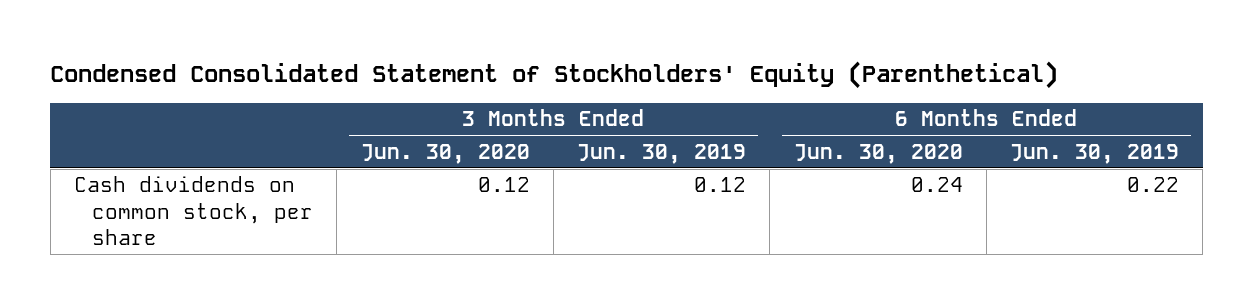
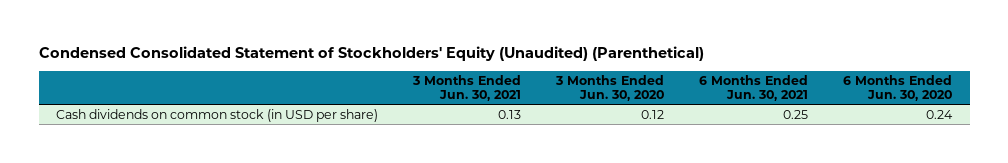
- Condensed Consolidated Statement of Stockholders' Equity (Parenthetical)
+ Condensed Consolidated Statement of Stockholders' Equity (Unaudited) (Parenthetical)
- | 3 Months Ended Jun. 30, 2020 | 3 Months Ended Jun. 30, 2019 | 6 Months Ended Jun. 30, 2020 | 6 Months Ended Jun. 30, 2019
+ | 3 Months Ended Jun. 30, 2021 | 3 Months Ended Jun. 30, 2020 | 6 Months Ended Jun. 30, 2021 | 6 Months Ended Jun. 30, 2020
- Cash dividends on common stock, per share | 0.12 | 0.12 | 0.24 | 0.22
+ Cash dividends on common stock (in USD per share) | 0.13 | 0.12 | 0.25 | 0.24

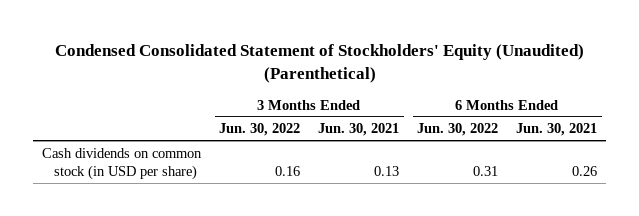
- | 3 Months Ended Jun. 30, 2021 | 3 Months Ended Jun. 30, 2020 | 6 Months Ended Jun. 30, 2021 | 6 Months Ended Jun. 30, 2020
+ | 3 Months Ended Jun. 30, 2022 | 3 Months Ended Jun. 30, 2021 | 6 Months Ended Jun. 30, 2022 | 6 Months Ended Jun. 30, 2021
- Cash dividends on common stock (in USD per share) | 0.13 | 0.12 | 0.25 | 0.24
+ Cash dividends on common stock (in USD per share) | 0.16 | 0.13 | 0.31 | 0.26

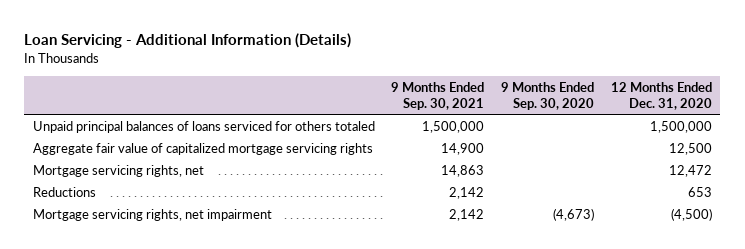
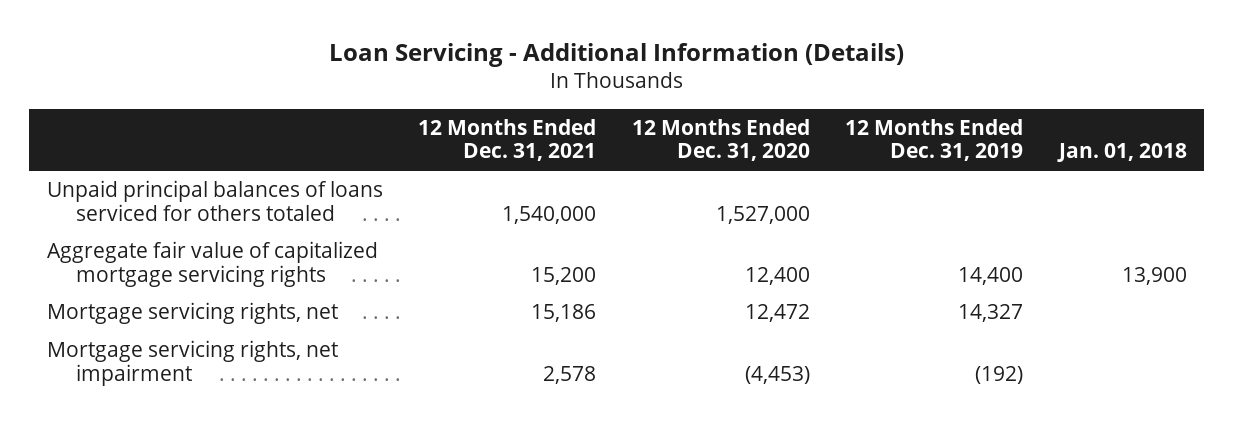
- | 9 Months Ended Sep. 30, 2021 | 9 Months Ended Sep. 30, 2020 | 12 Months Ended Dec. 31, 2020
+ | 12 Months Ended Dec. 31, 2021 | 12 Months Ended Dec. 31, 2020 | 12 Months Ended Dec. 31, 2019 | Jan. 01, 2018
- Unpaid principal balances of loans serviced for others totaled | 1,500,000 | | 1,500,000
- Aggregate fair value of capitalized mortgage servicing rights | 14,900 | | 12,500
+ Unpaid principal balances of loans serviced for others totaled | 1,540,000 | 1,527,000 | |
+ Aggregate fair value of capitalized mortgage servicing rights | 15,200 | 12,400 | 14,400 | 13,900
- Reductions | 2,142 | | 653
- Mortgage servicing rights, net impairment | 2,142 | (4,673) | (4,500)
+ Mortgage servicing rights, net impairment | 2,578 | (4,453) | (192) |

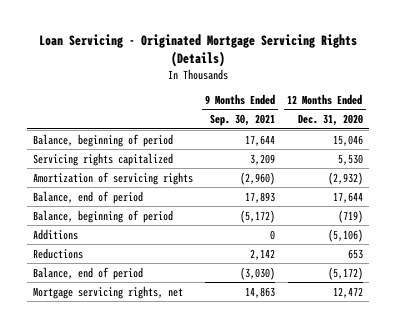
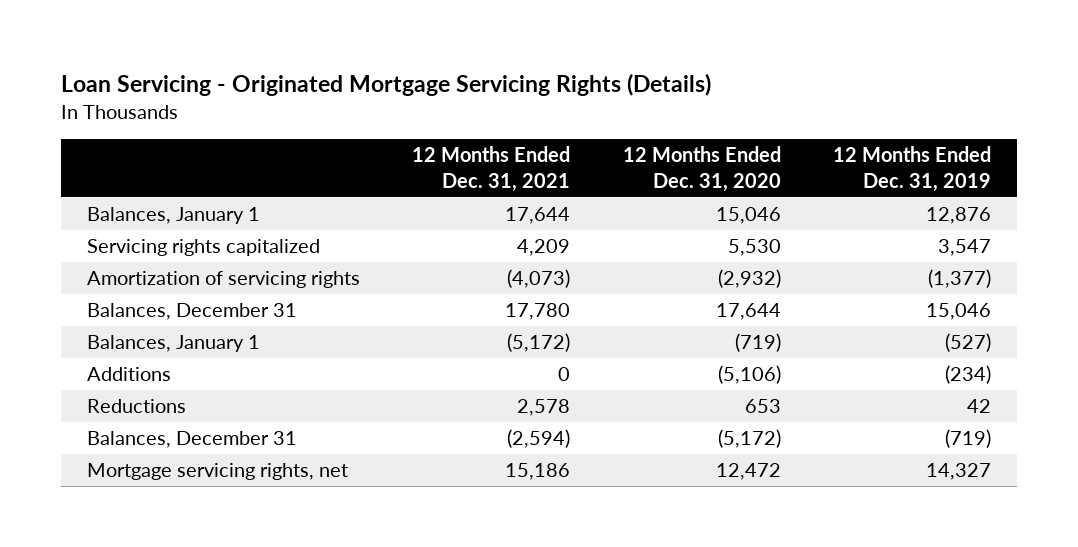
- | 9 Months Ended Sep. 30, 2021 | 12 Months Ended Dec. 31, 2020
+ | 12 Months Ended Dec. 31, 2021 | 12 Months Ended Dec. 31, 2020 | 12 Months Ended Dec. 31, 2019
- Balance, beginning of period | 17,644 | 15,046
+ Balances, January 1 | 17,644 | 15,046 | 12,876
- Balance, end of period | 17,893 | 17,644
- Balance, beginning of period | (5,172) | (719)
+ Balances, December 31 | 17,780 | 17,644 | 15,046
+ Balances, January 1 | (5,172) | (719) | (527)
- Balance, end of period | (3,030) | (5,172)
+ Balances, December 31 | (2,594) | (5,172) | (719)

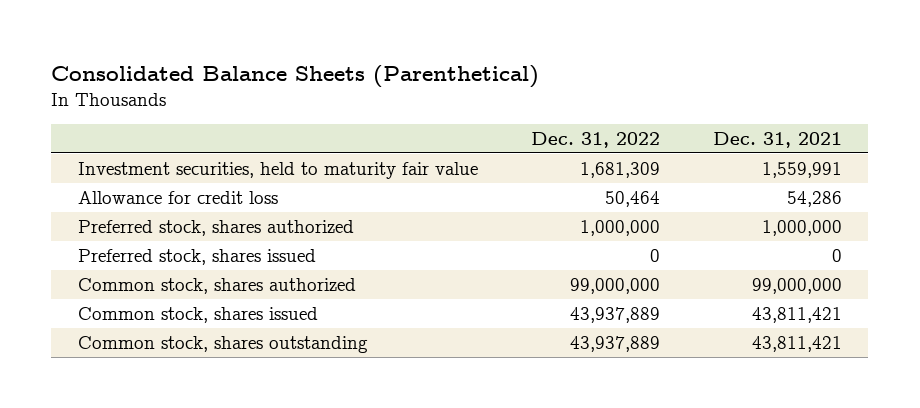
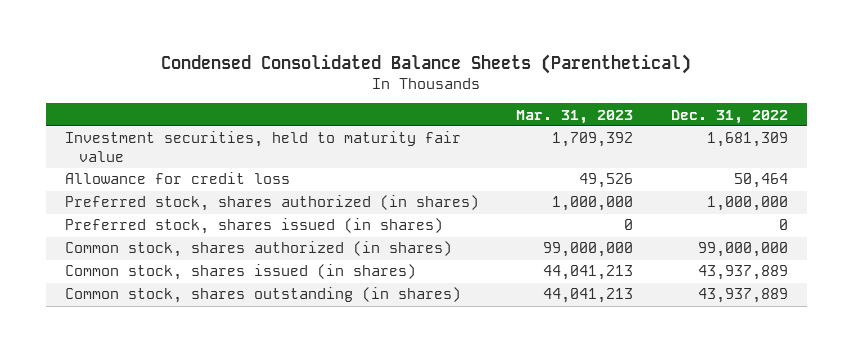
- Consolidated Balance Sheets (Parenthetical)
+ Condensed Consolidated Balance Sheets (Parenthetical)
- | Dec. 31, 2022 | Dec. 31, 2021
+ | Mar. 31, 2023 | Dec. 31, 2022
- Preferred stock, shares authorized | 1,000,000 | 1,000,000
- Preferred stock, shares issued | 0 | 0
- Common stock, shares authorized | 99,000,000 | 99,000,000
- Common stock, shares issued | 43,937,889 | 43,811,421
- Common stock, shares outstanding | 43,937,889 | 43,811,421
+ Preferred stock, shares authorized (in shares) | 1,000,000 | 1,000,000
+ Preferred stock, shares issued (in shares) | 0 | 0
+ Common stock, shares authorized (in shares) | 99,000,000 | 99,000,000
+ Common stock, shares issued (in shares) | 44,041,213 | 43,937,889
+ Common stock, shares outstanding (in shares) | 44,041,213 | 43,937,889

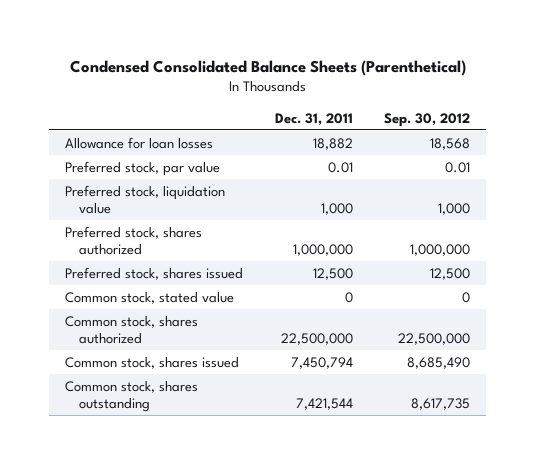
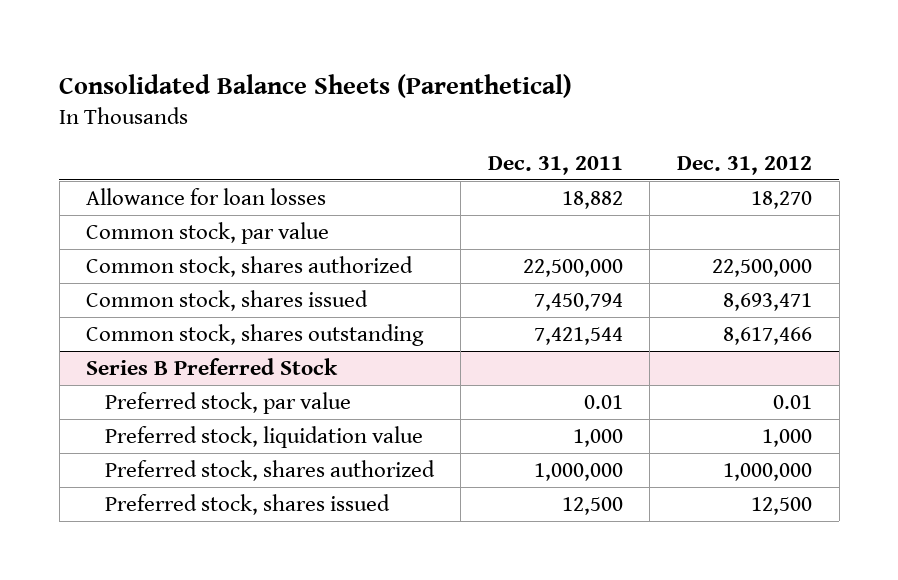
- Condensed Consolidated Balance Sheets (Parenthetical)
+ Consolidated Balance Sheets (Parenthetical)
- | Dec. 31, 2011 | Sep. 30, 2012
+ | Dec. 31, 2011 | Dec. 31, 2012
+ Common stock, par value
moved up: Common stock, shares authorized | 22,500,000 | 22,500,000
moved up: Common stock, shares issued | 7,450,794 | 8,693,471
moved up: Common stock, shares outstanding | 7,421,544 | 8,617,466
+ Series B Preferred Stock
- Common stock, stated value | 0 | 0

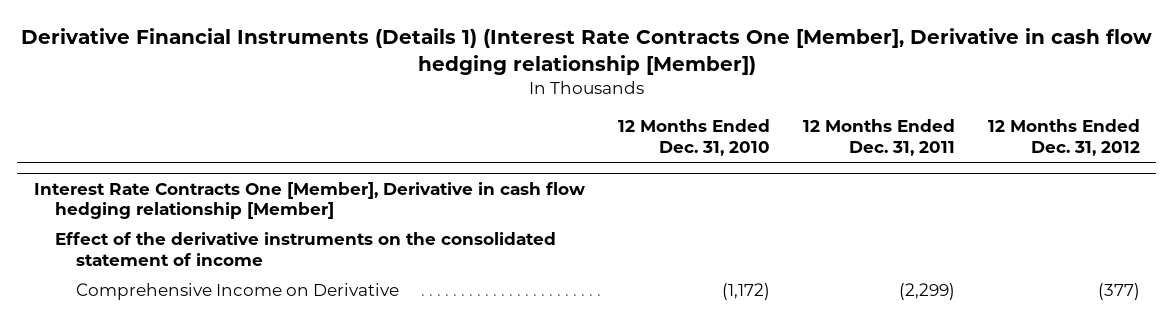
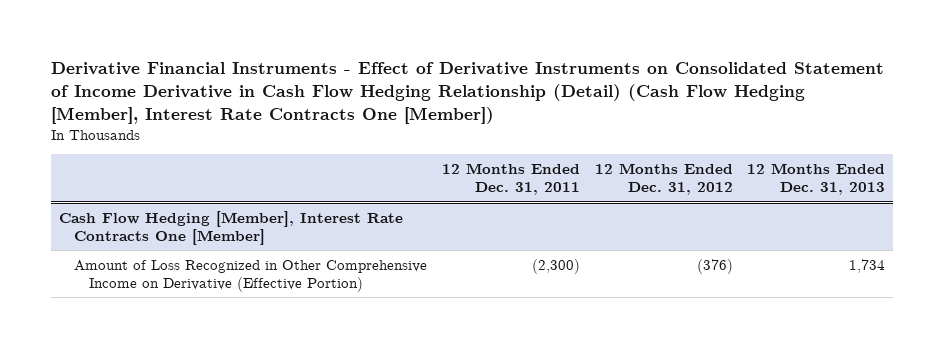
- Derivative Financial Instruments (Details 1) (Interest Rate Contracts One [Member], Derivative in cash flow hedging relationship [Member])
+ Derivative Financial Instruments - Effect of Derivative Instruments on Consolidated Statement of Income Derivative in Cash Flow Hedging Relationship (Detail) (Cash Flow Hedging [Member], Interest Rate Contracts One [Member])
- | 12 Months Ended Dec. 31, 2010 | 12 Months Ended Dec. 31, 2011 | 12 Months Ended Dec. 31, 2012
+ | 12 Months Ended Dec. 31, 2011 | 12 Months Ended Dec. 31, 2012 | 12 Months Ended Dec. 31, 2013
- Interest Rate Contracts One [Member], Derivative in cash flow hedging relationship [Member]
- Effect of the derivative instruments on the consolidated statement of income
- Comprehensive Income on Derivative | (1,172) | (2,299) | (377)
+ Cash Flow Hedging [Member], Interest Rate Contracts One [Member]
+ Amount of Loss Recognized in Other Comprehensive Income on Derivative (Effective Portion) | (2,300) | (376) | 1,734

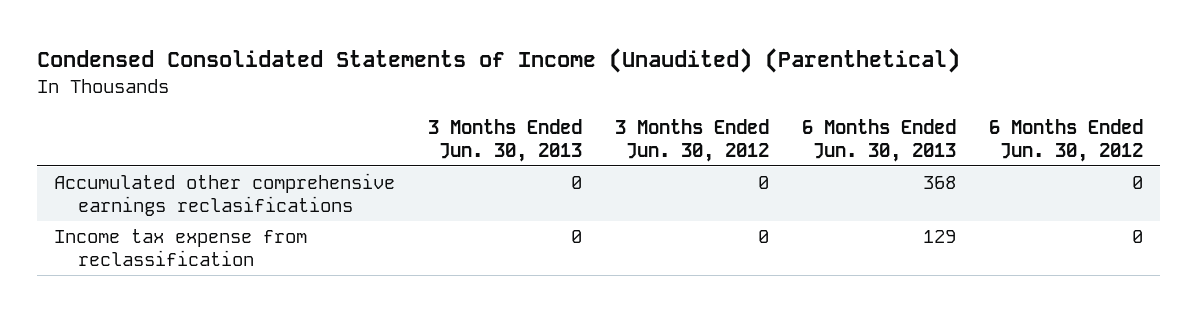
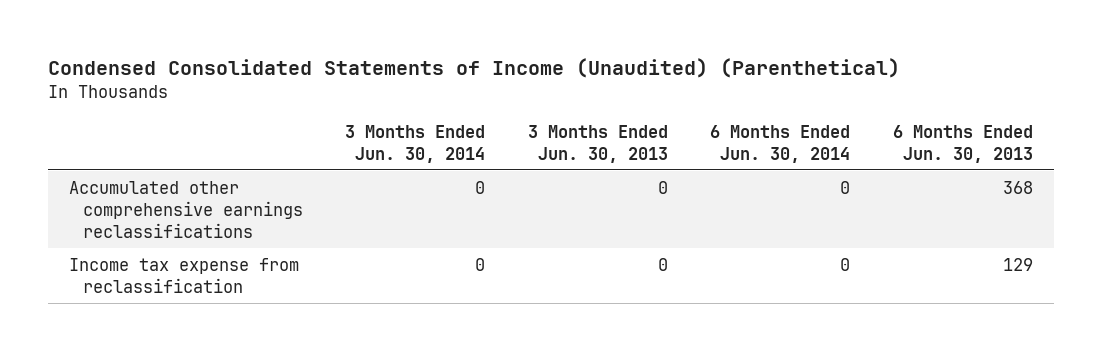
- | 3 Months Ended Jun. 30, 2013 | 3 Months Ended Jun. 30, 2012 | 6 Months Ended Jun. 30, 2013 | 6 Months Ended Jun. 30, 2012
+ | 3 Months Ended Jun. 30, 2014 | 3 Months Ended Jun. 30, 2013 | 6 Months Ended Jun. 30, 2014 | 6 Months Ended Jun. 30, 2013
- Accumulated other comprehensive earnings reclasifications | 0 | 0 | 368 | 0
+ Accumulated other comprehensive earnings reclassifications | 0 | 0 | 0 | 368

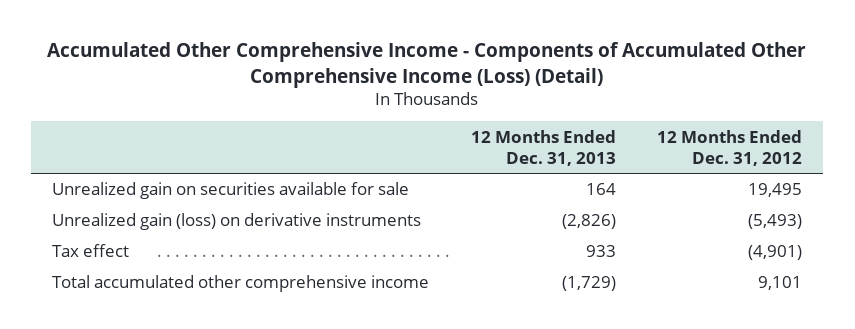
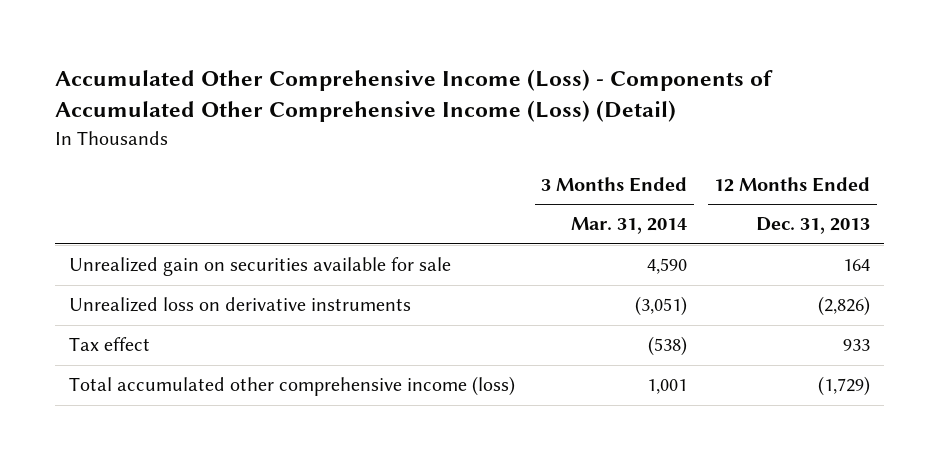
- Accumulated Other Comprehensive Income - Components of Accumulated Other Comprehensive Income (Loss) (Detail)
+ Accumulated Other Comprehensive Income (Loss) - Components of Accumulated Other Comprehensive Income (Loss) (Detail)
- | 12 Months Ended Dec. 31, 2013 | 12 Months Ended Dec. 31, 2012
+ | 3 Months Ended Mar. 31, 2014 | 12 Months Ended Dec. 31, 2013
- Unrealized gain (loss) on derivative instruments | (2,826) | (5,493)
+ Unrealized loss on derivative instruments | (3,051) | (2,826)
- Total accumulated other comprehensive income | (1,729) | 9,101
+ Total accumulated other comprehensive income (loss) | 1,001 | (1,729)

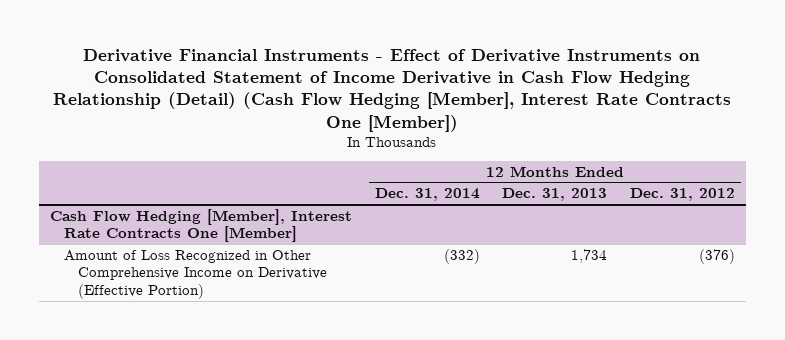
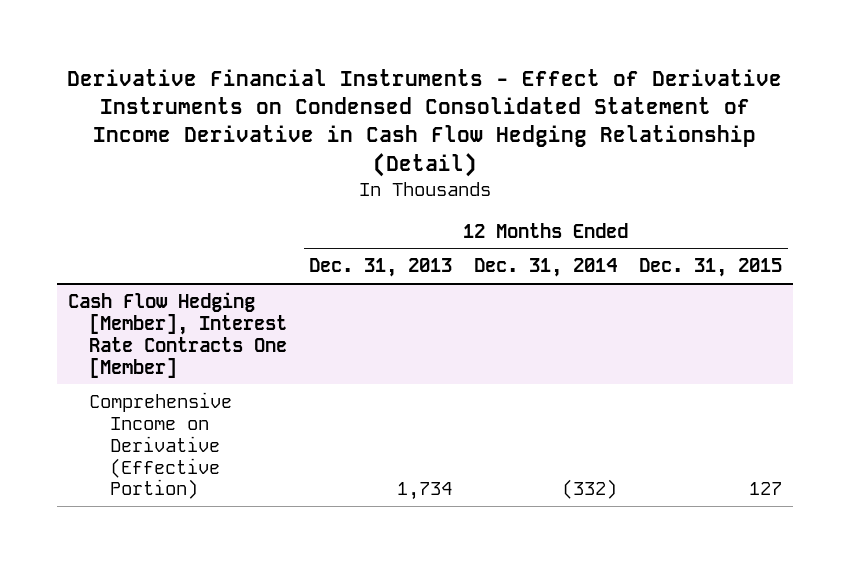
- Derivative Financial Instruments - Effect of Derivative Instruments on Consolidated Statement of Income Derivative in Cash Flow Hedging Relationship (Detail) (Cash Flow Hedging [Member], Interest Rate Contracts One [Member])
+ Derivative Financial Instruments - Effect of Derivative Instruments on Condensed Consolidated Statement of Income Derivative in Cash Flow Hedging Relationship (Detail)
- | 12 Months Ended Dec. 31, 2014 | 12 Months Ended Dec. 31, 2013 | 12 Months Ended Dec. 31, 2012
+ | 12 Months Ended Dec. 31, 2013 | 12 Months Ended Dec. 31, 2014 | 12 Months Ended Dec. 31, 2015
@ Cash Flow Hedging [Member], Interest Rate Contracts One [Member]
- Amount of Loss Recognized in Other Comprehensive Income on Derivative (Effective Portion) | (332) | 1,734 | (376)
+ Comprehensive Income on Derivative (Effective Portion) | 1,734 | (332) | 127

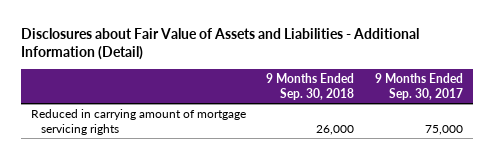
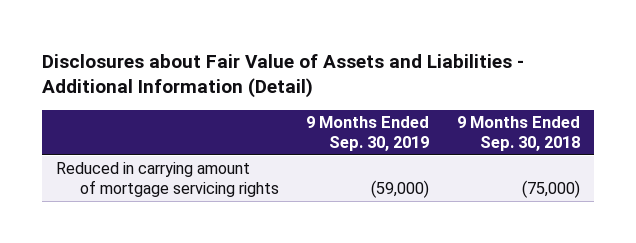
- | 9 Months Ended Sep. 30, 2018 | 9 Months Ended Sep. 30, 2017
+ | 9 Months Ended Sep. 30, 2019 | 9 Months Ended Sep. 30, 2018
- Reduced in carrying amount of mortgage servicing rights | 26,000 | 75,000
+ Reduced in carrying amount of mortgage servicing rights | (59,000) | (75,000)

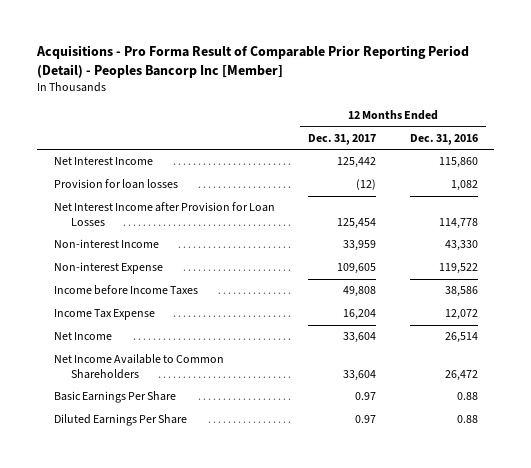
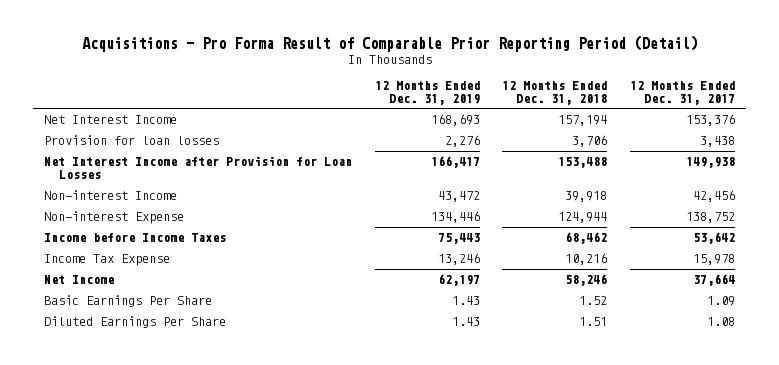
- Acquisitions - Pro Forma Result of Comparable Prior Reporting Period (Detail) - Peoples Bancorp Inc [Member]
+ Acquisitions - Pro Forma Result of Comparable Prior Reporting Period (Detail)
- | 12 Months Ended Dec. 31, 2017 | 12 Months Ended Dec. 31, 2016
+ | 12 Months Ended Dec. 31, 2019 | 12 Months Ended Dec. 31, 2018 | 12 Months Ended Dec. 31, 2017
- Net Interest Income | 125,442 | 115,860
- Provision for loan losses | (12) | 1,082
- Net Interest Income after Provision for Loan Losses | 125,454 | 114,778
- Non-interest Income | 33,959 | 43,330
- Non-interest Expense | 109,605 | 119,522
- Income before Income Taxes | 49,808 | 38,586
- Income Tax Expense | 16,204 | 12,072
- Net Income | 33,604 | 26,514
- Net Income Available to Common Shareholders | 33,604 | 26,472
- Basic Earnings Per Share | 0.97 | 0.88
- Diluted Earnings Per Share | 0.97 | 0.88
+ Net Interest Income | 168,693 | 157,194 | 153,376
+ Provision for loan losses | 2,276 | 3,706 | 3,438
+ Net Interest Income after Provision for Loan Losses | 166,417 | 153,488 | 149,938
+ Non-interest Income | 43,472 | 39,918 | 42,456
+ Non-interest Expense | 134,446 | 124,944 | 138,752
+ Income before Income Taxes | 75,443 | 68,462 | 53,642
+ Income Tax Expense | 13,246 | 10,216 | 15,978
+ Net Income | 62,197 | 58,246 | 37,664
+ Basic Earnings Per Share | 1.43 | 1.52 | 1.09
+ Diluted Earnings Per Share | 1.43 | 1.51 | 1.08

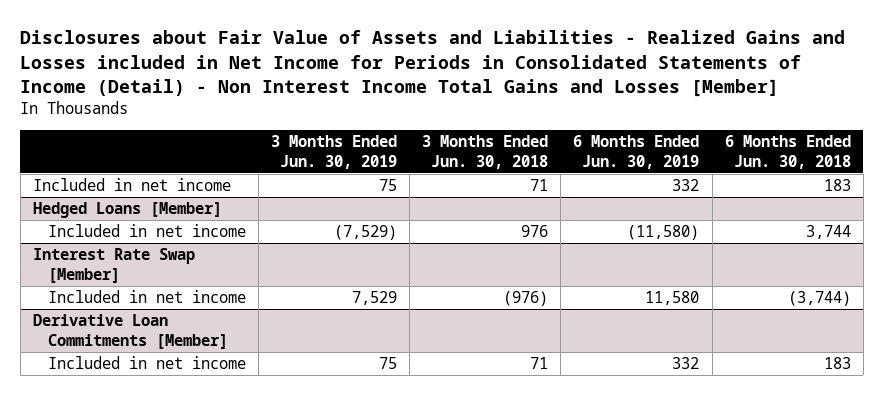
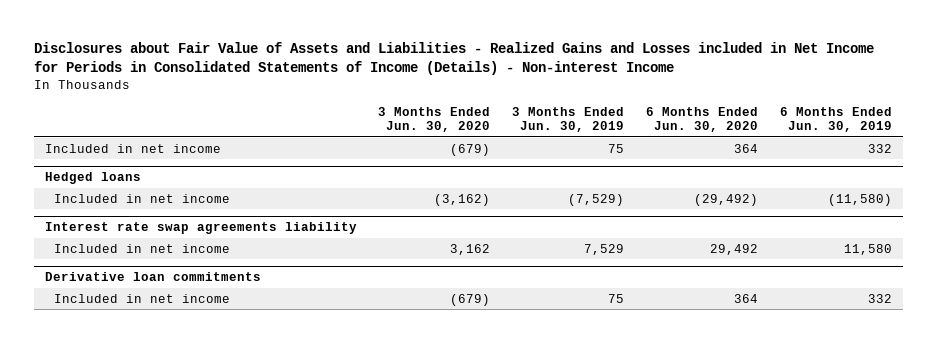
- Disclosures about Fair Value of Assets and Liabilities - Realized Gains and Losses included in Net Income for Periods in Consolidated Statements of Income (Detail) - Non Interest Income Total Gains and Losses [Member]
+ Disclosures about Fair Value of Assets and Liabilities - Realized Gains and Losses included in Net Income for Periods in Consolidated Statements of Income (Details) - Non-interest Income
- | 3 Months Ended Jun. 30, 2019 | 3 Months Ended Jun. 30, 2018 | 6 Months Ended Jun. 30, 2019 | 6 Months Ended Jun. 30, 2018
+ | 3 Months Ended Jun. 30, 2020 | 3 Months Ended Jun. 30, 2019 | 6 Months Ended Jun. 30, 2020 | 6 Months Ended Jun. 30, 2019
- Hedged Loans [Member]
+ Hedged loans
- Interest Rate Swap [Member]
+ Interest rate swap agreements liability
- Derivative Loan Commitments [Member]
+ Derivative loan commitments

